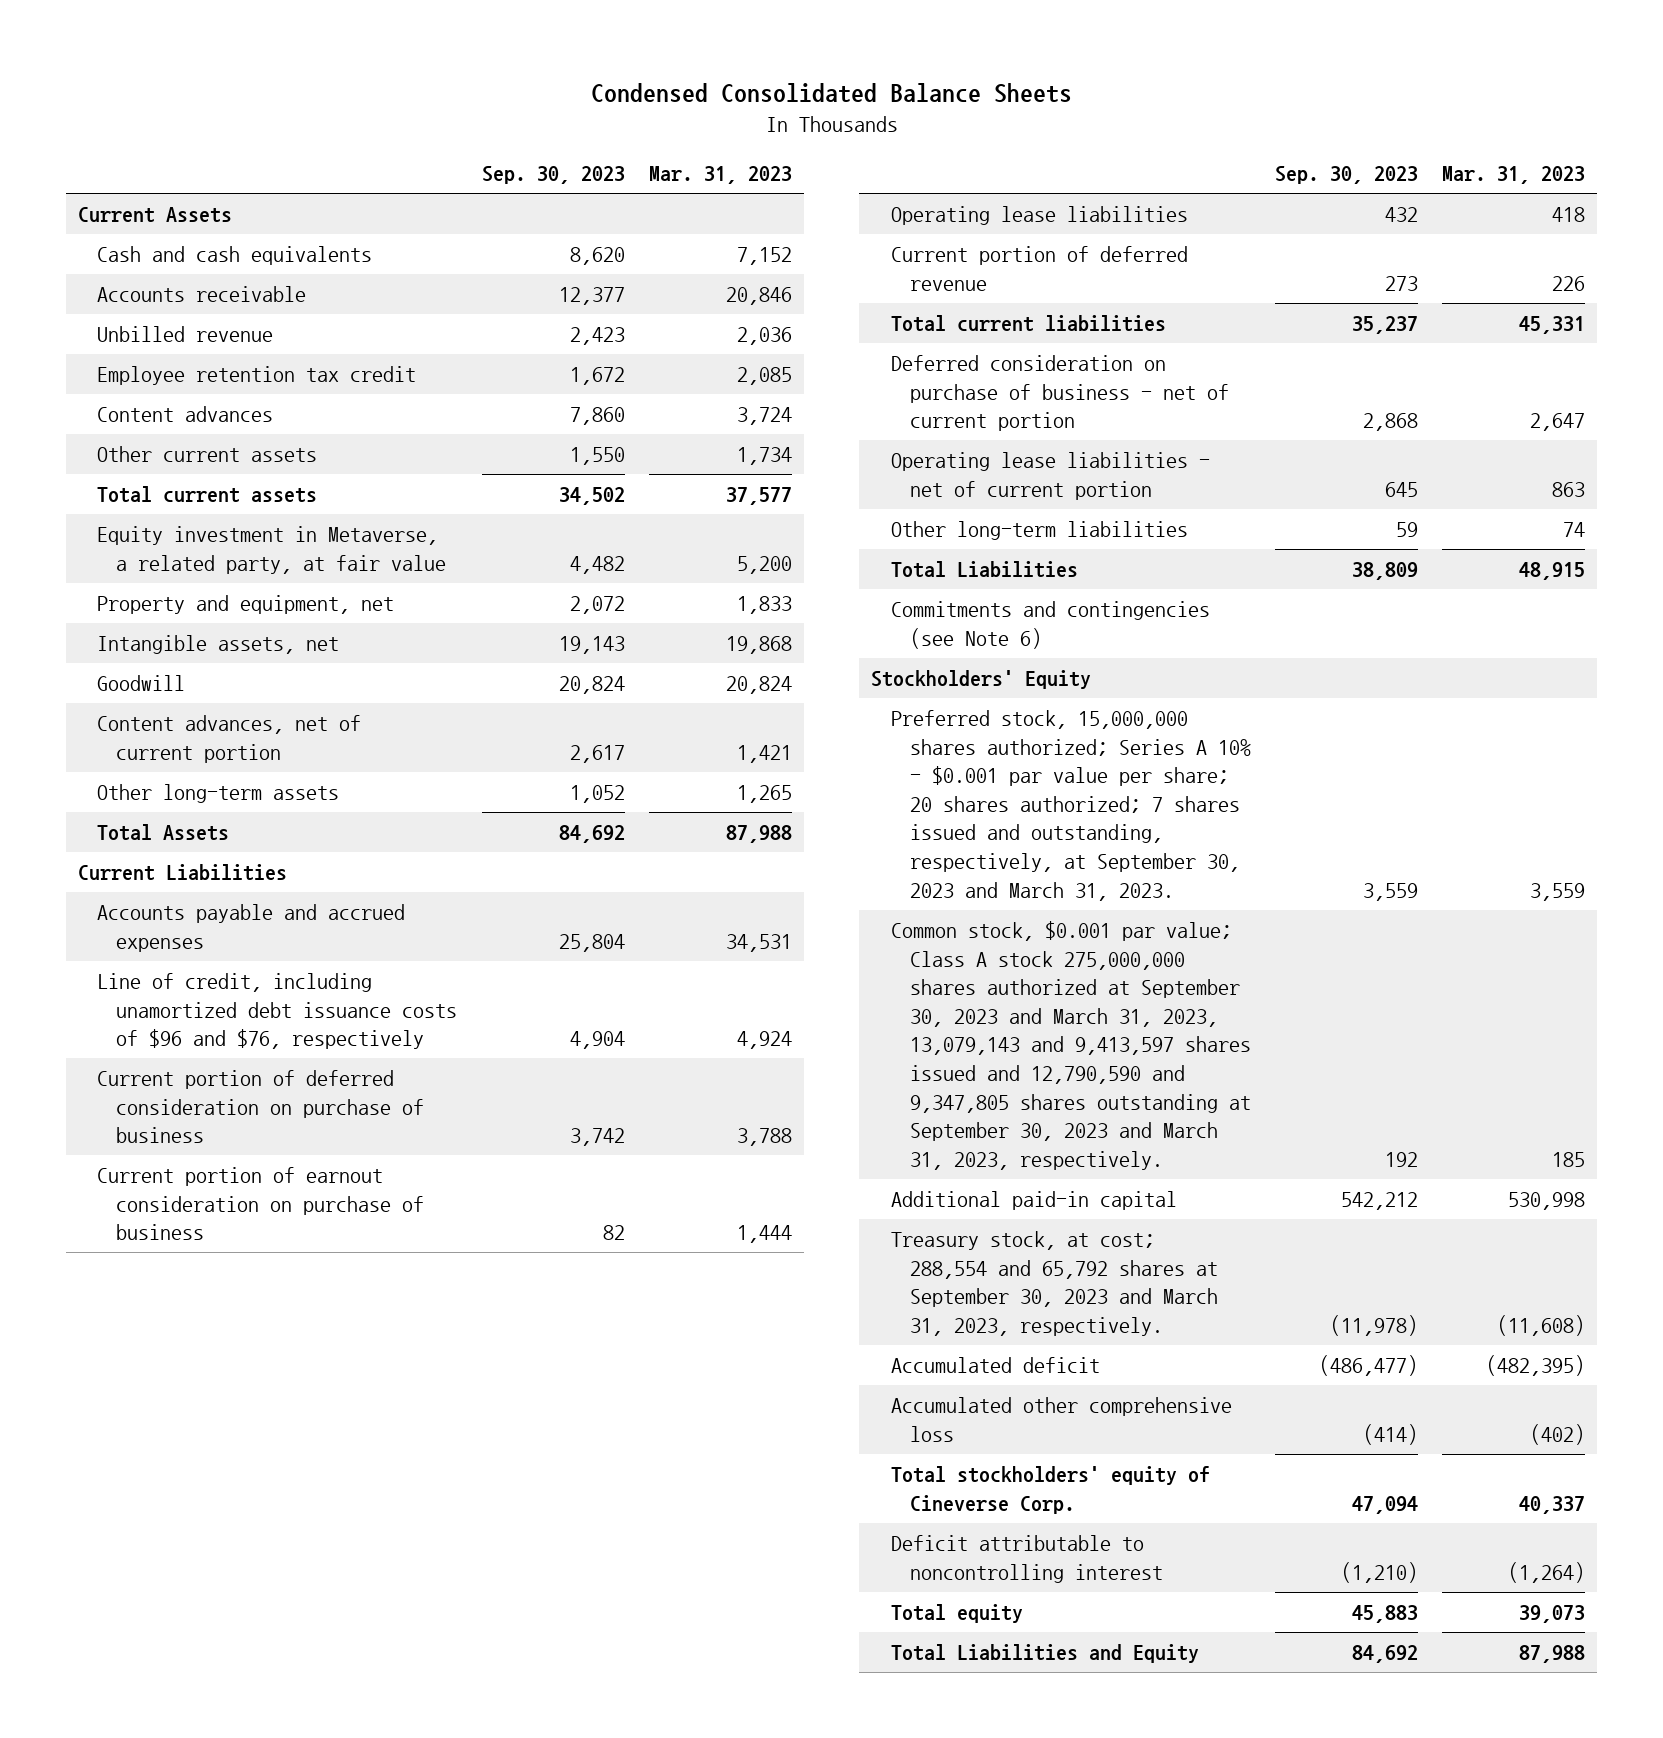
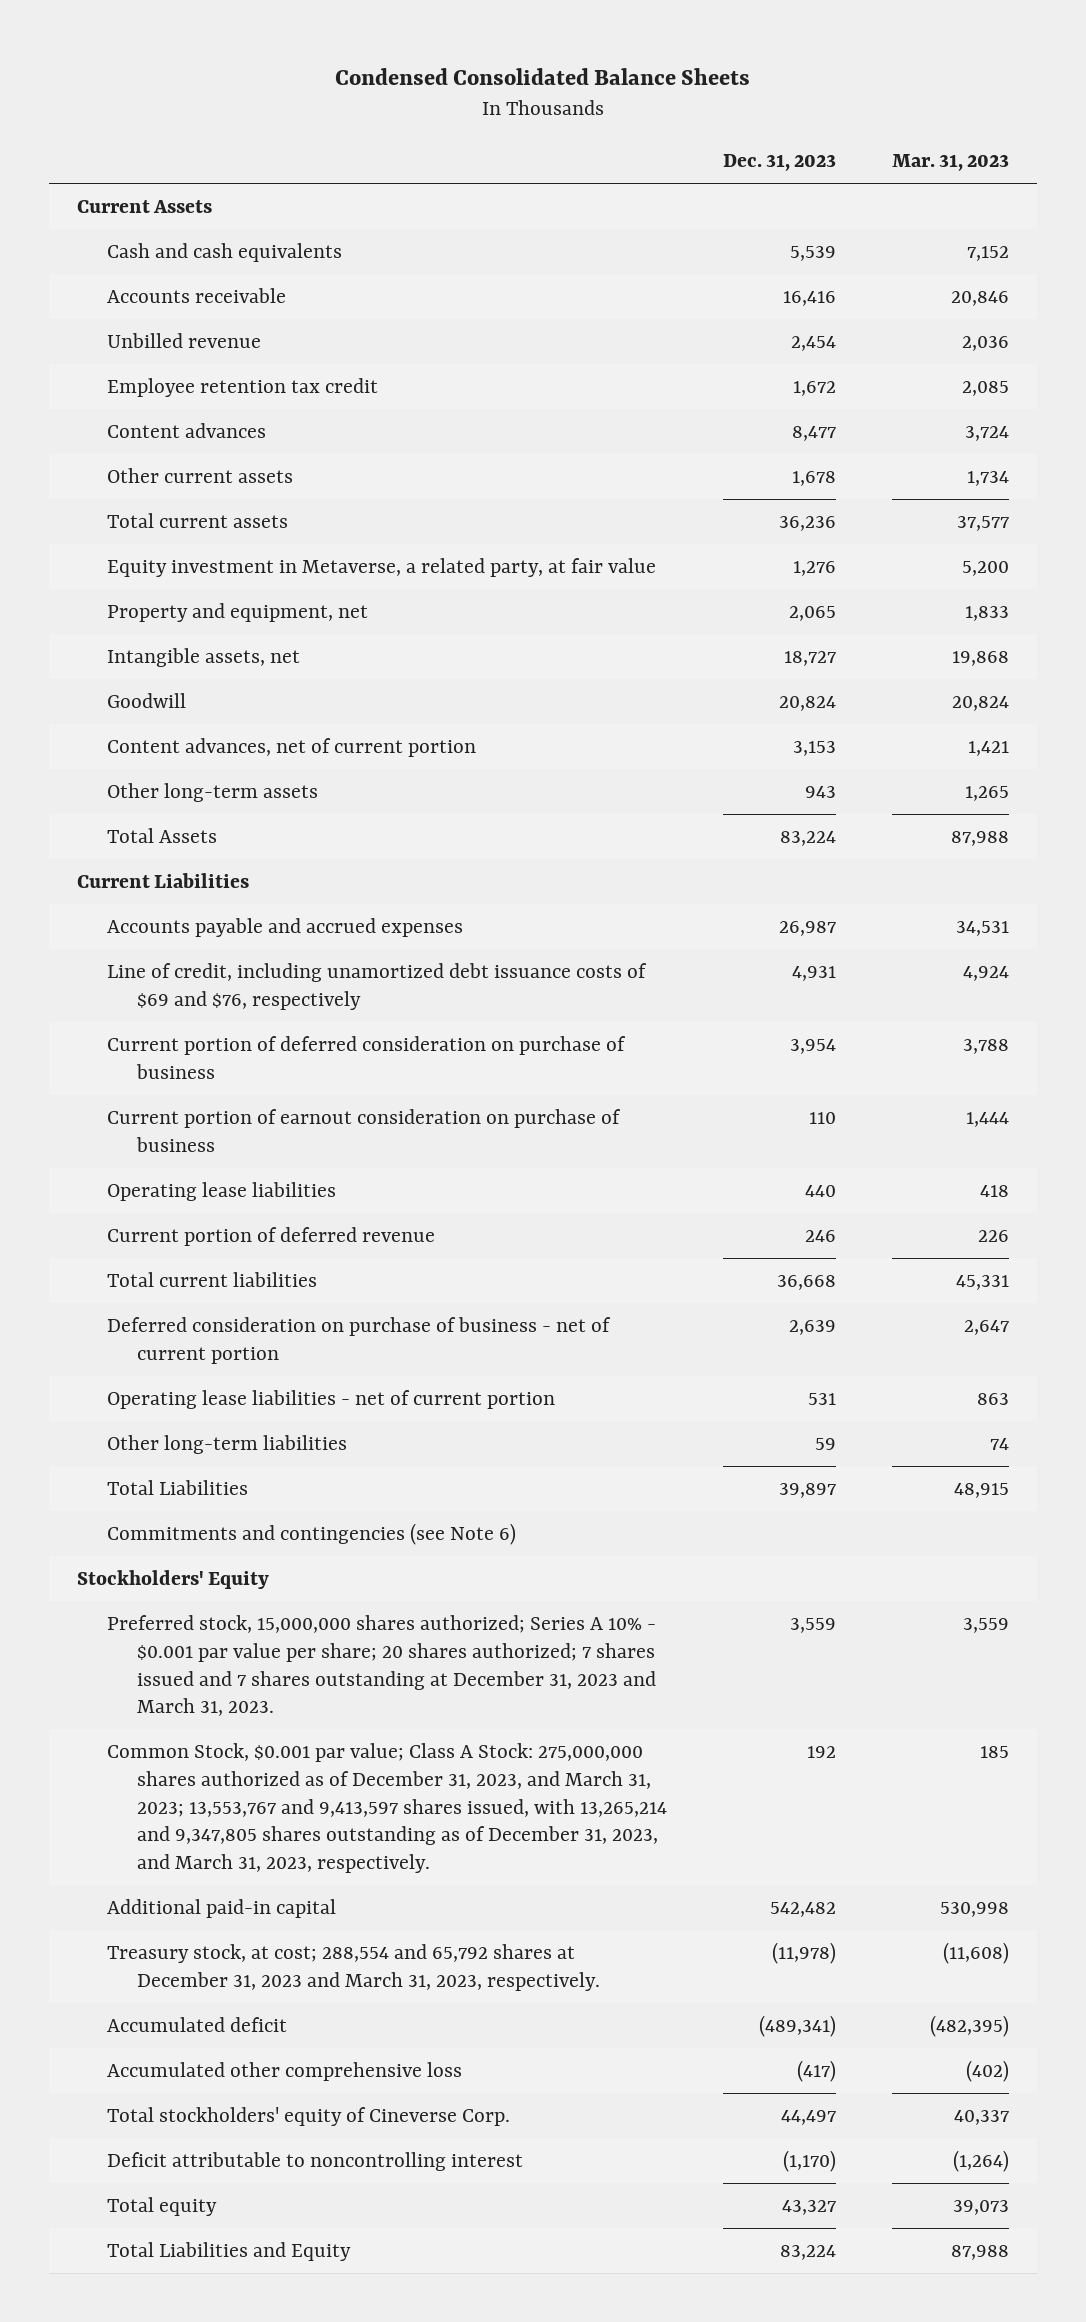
- | Sep. 30, 2023 | Mar. 31, 2023
+ | Dec. 31, 2023 | Mar. 31, 2023
- Line of credit, including unamortized debt issuance costs of $96 and $76, respectively | 4,904 | 4,924
+ Line of credit, including unamortized debt issuance costs of $69 and $76, respectively | 4,931 | 4,924
- Preferred stock, 15,000,000 shares authorized; Series A 10% - $0.001 par value per share; 20 shares authorized; 7 shares issued and outstanding, respectively, at September 30, 2023 and March 31, 2023. | 3,559 | 3,559
- Common stock, $0.001 par value; Class A stock 275,000,000 shares authorized at September 30, 2023 and March 31, 2023, 13,079,143 and 9,413,597 shares issued and 12,790,590 and 9,347,805 shares outstanding at September 30, 2023 and March 31, 2023, respectively. | 192 | 185
+ Preferred stock, 15,000,000 shares authorized; Series A 10% - $0.001 par value per share; 20 shares authorized; 7 shares issued and 7 shares outstanding at December 31, 2023 and March 31, 2023. | 3,559 | 3,559
+ Common Stock, $0.001 par value; Class A Stock: 275,000,000 shares authorized as of December 31, 2023, and March 31, 2023; 13,553,767 and 9,413,597 shares issued, with 13,265,214 and 9,347,805 shares outstanding as of December 31, 2023, and March 31, 2023, respectively. | 192 | 185
- Treasury stock, at cost; 288,554 and 65,792 shares at September 30, 2023 and March 31, 2023, respectively. | (11,978) | (11,608)
+ Treasury stock, at cost; 288,554 and 65,792 shares at December 31, 2023 and March 31, 2023, respectively. | (11,978) | (11,608)

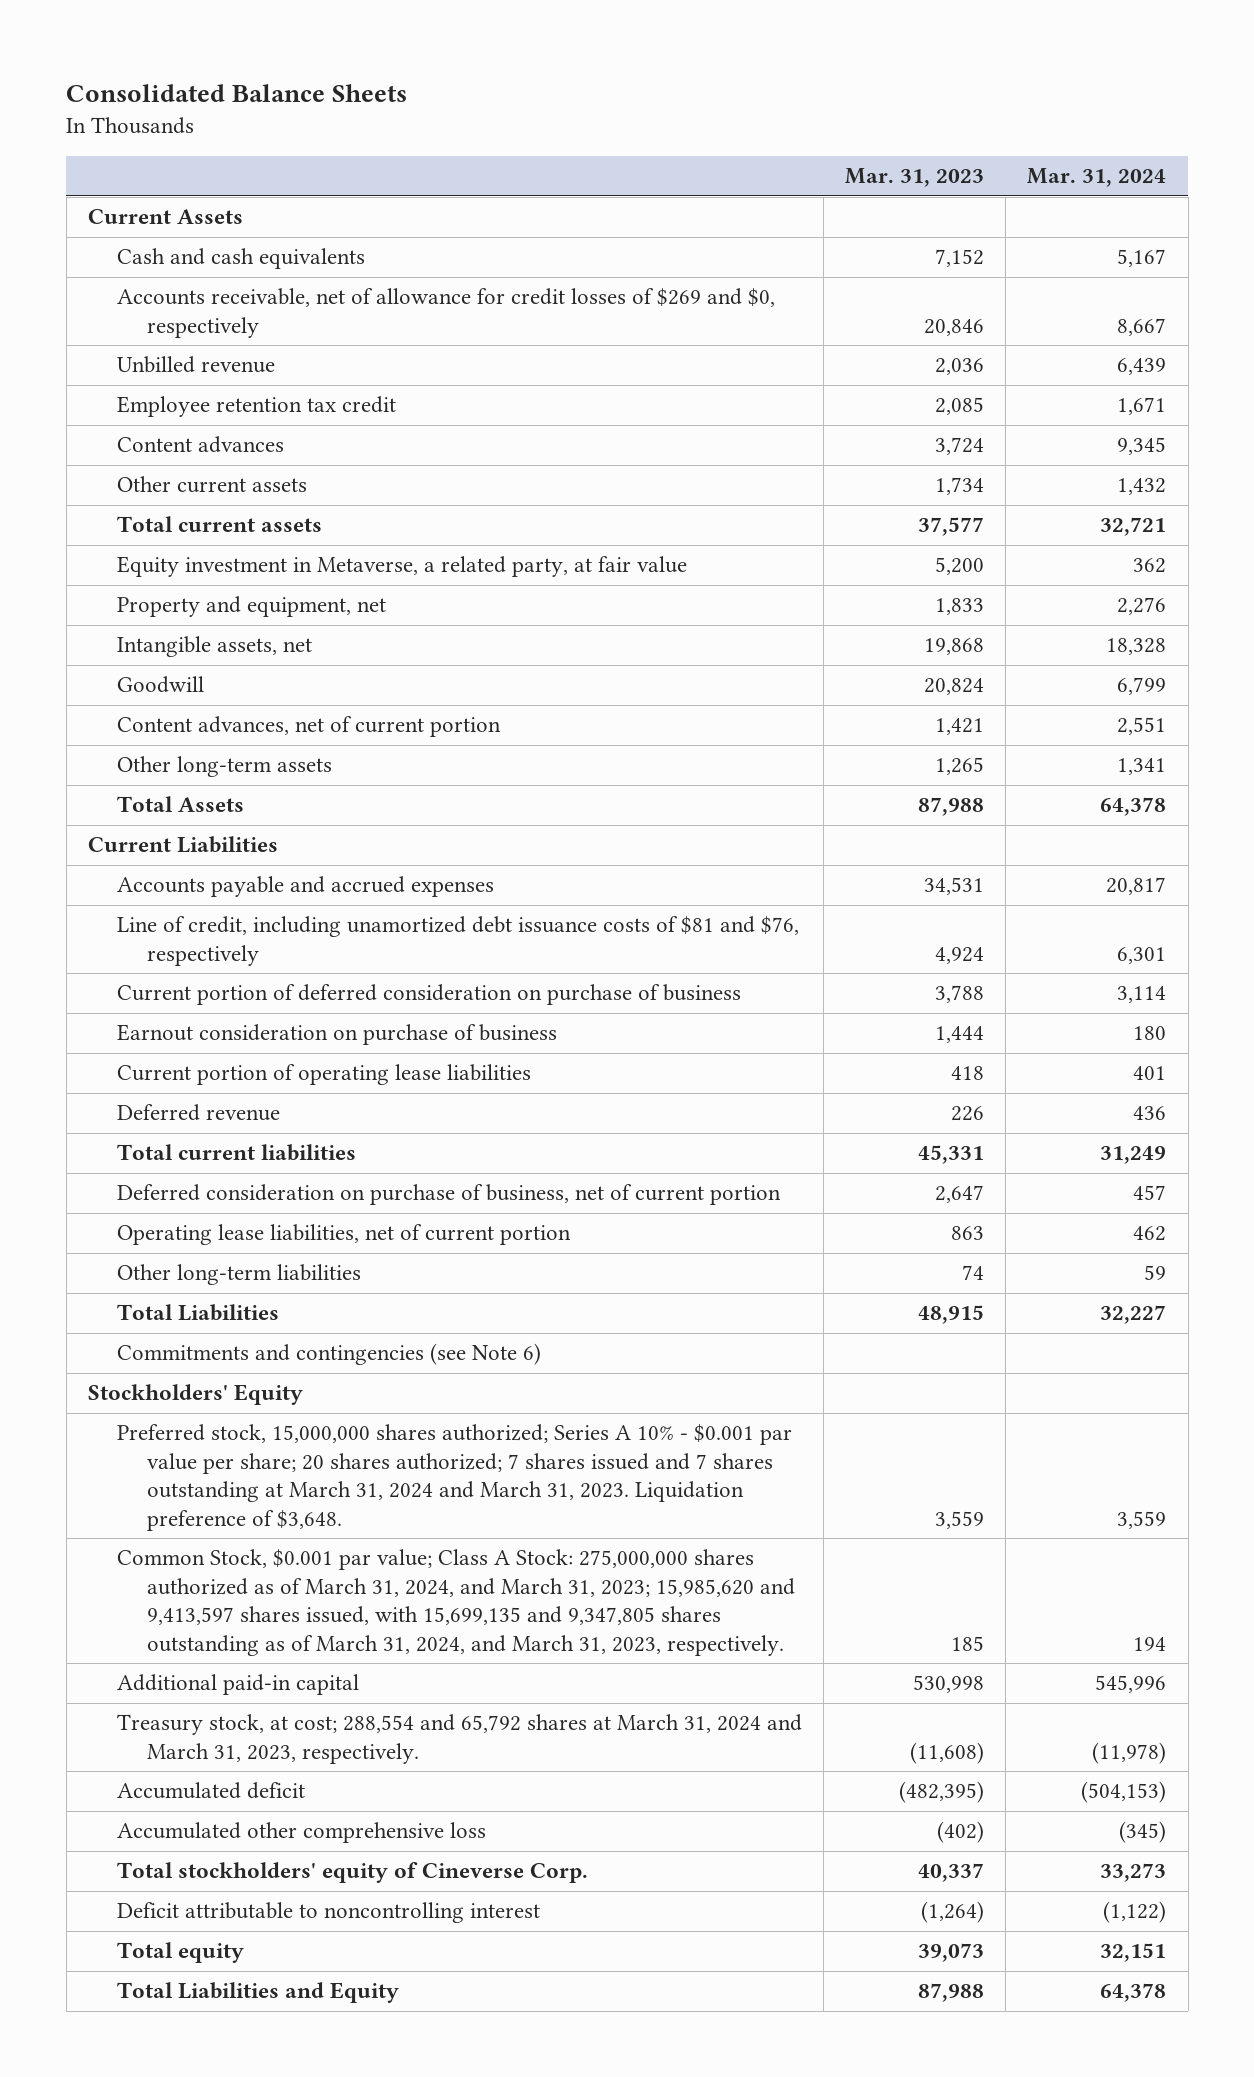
- Condensed Consolidated Balance Sheets
+ Consolidated Balance Sheets
- | Dec. 31, 2023 | Mar. 31, 2023
+ | Mar. 31, 2023 | Mar. 31, 2024
- Accounts receivable | 16,416 | 20,846
+ Accounts receivable, net of allowance for credit losses of $269 and $0, respectively | 20,846 | 8,667
- Line of credit, including unamortized debt issuance costs of $69 and $76, respectively | 4,931 | 4,924
+ Line of credit, including unamortized debt issuance costs of $81 and $76, respectively | 4,924 | 6,301
- Current portion of earnout consideration on purchase of business | 110 | 1,444
- Operating lease liabilities | 440 | 418
- Current portion of deferred revenue | 246 | 226
+ Earnout consideration on purchase of business | 1,444 | 180
+ Current portion of operating lease liabilities | 418 | 401
+ Deferred revenue | 226 | 436
- Deferred consideration on purchase of business - net of current portion | 2,639 | 2,647
- Operating lease liabilities - net of current portion | 531 | 863
+ Deferred consideration on purchase of business, net of current portion | 2,647 | 457
+ Operating lease liabilities, net of current portion | 863 | 462
- Preferred stock, 15,000,000 shares authorized; Series A 10% - $0.001 par value per share; 20 shares authorized; 7 shares issued and 7 shares outstanding at December 31, 2023 and March 31, 2023. | 3,559 | 3,559
- Common Stock, $0.001 par value; Class A Stock: 275,000,000 shares authorized as of December 31, 2023, and March 31, 2023; 13,553,767 and 9,413,597 shares issued, with 13,265,214 and 9,347,805 shares outstanding as of December 31, 2023, and March 31, 2023, respectively. | 192 | 185
+ Preferred stock, 15,000,000 shares authorized; Series A 10% - $0.001 par value per share; 20 shares authorized; 7 shares issued and 7 shares outstanding at March 31, 2024 and March 31, 2023. Liquidation preference of $3,648. | 3,559 | 3,559
+ Common Stock, $0.001 par value; Class A Stock: 275,000,000 shares authorized as of March 31, 2024, and March 31, 2023; 15,985,620 and 9,413,597 shares issued, with 15,699,135 and 9,347,805 shares outstanding as of March 31, 2024, and March 31, 2023, respectively. | 185 | 194
- Treasury stock, at cost; 288,554 and 65,792 shares at December 31, 2023 and March 31, 2023, respectively. | (11,978) | (11,608)
+ Treasury stock, at cost; 288,554 and 65,792 shares at March 31, 2024 and March 31, 2023, respectively. | (11,608) | (11,978)

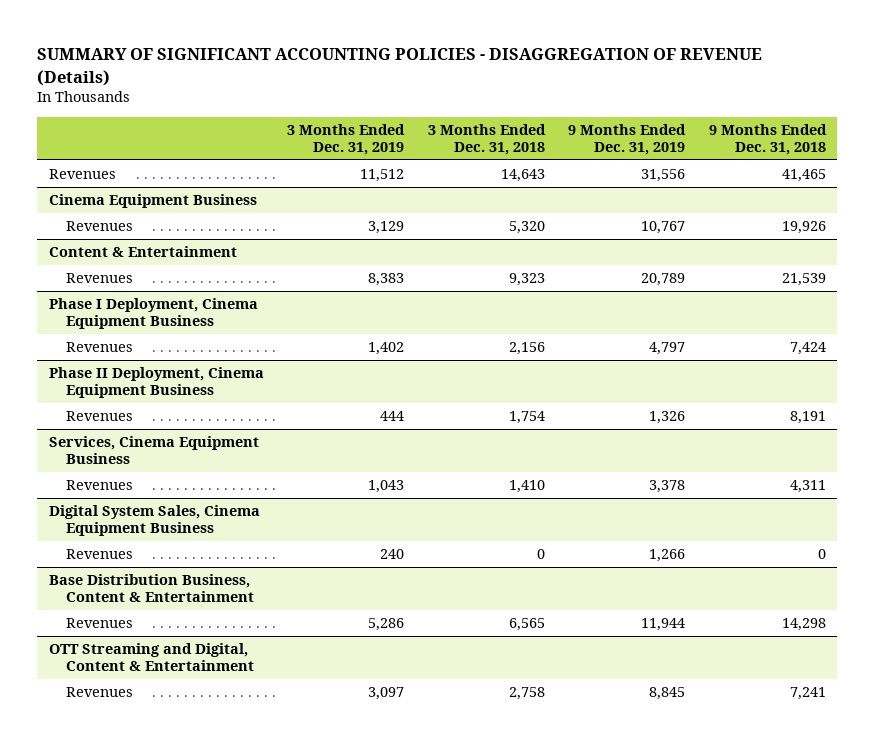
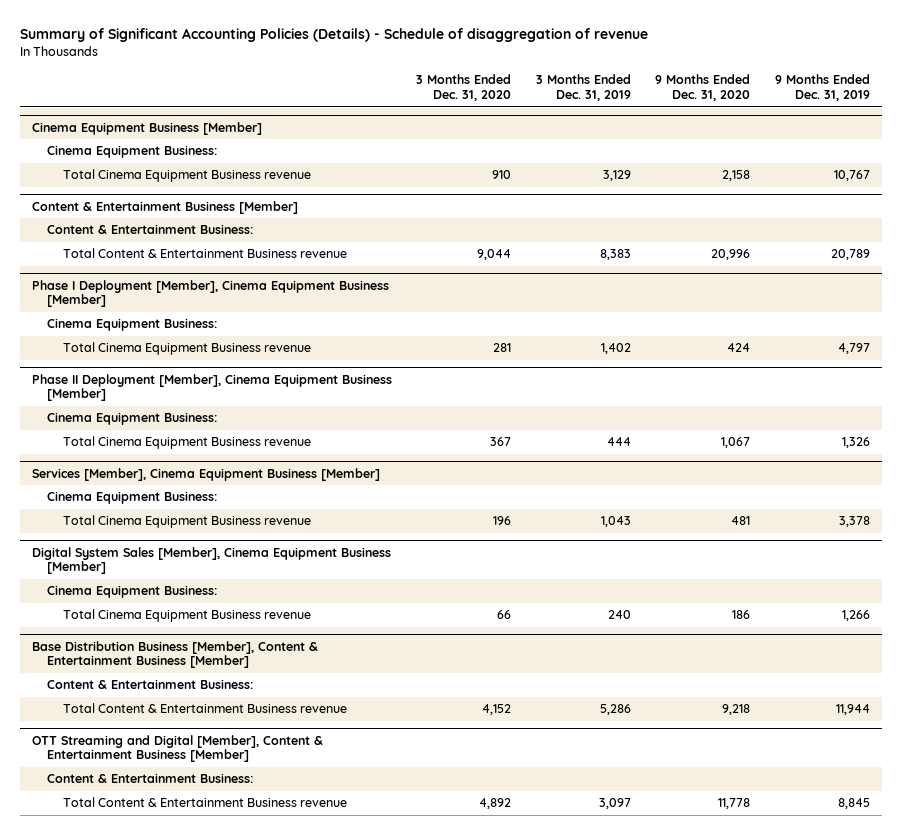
- SUMMARY OF SIGNIFICANT ACCOUNTING POLICIES - DISAGGREGATION OF REVENUE (Details)
+ Summary of Significant Accounting Policies (Details) - Schedule of disaggregation of revenue
- | 3 Months Ended Dec. 31, 2019 | 3 Months Ended Dec. 31, 2018 | 9 Months Ended Dec. 31, 2019 | 9 Months Ended Dec. 31, 2018
+ | 3 Months Ended Dec. 31, 2020 | 3 Months Ended Dec. 31, 2019 | 9 Months Ended Dec. 31, 2020 | 9 Months Ended Dec. 31, 2019
- Revenues | 11,512 | 14,643 | 31,556 | 41,465
- Cinema Equipment Business
- Revenues | 3,129 | 5,320 | 10,767 | 19,926
- Content & Entertainment
- Revenues | 8,383 | 9,323 | 20,789 | 21,539
- Phase I Deployment, Cinema Equipment Business
- Revenues | 1,402 | 2,156 | 4,797 | 7,424
- Phase II Deployment, Cinema Equipment Business
- Revenues | 444 | 1,754 | 1,326 | 8,191
- Services, Cinema Equipment Business
- Revenues | 1,043 | 1,410 | 3,378 | 4,311
- Digital System Sales, Cinema Equipment Business
- Revenues | 240 | 0 | 1,266 | 0
- Base Distribution Business, Content & Entertainment
- Revenues | 5,286 | 6,565 | 11,944 | 14,298
- OTT Streaming and Digital, Content & Entertainment
- Revenues | 3,097 | 2,758 | 8,845 | 7,241
+ Cinema Equipment Business [Member]
+ Cinema Equipment Business:
+ Total Cinema Equipment Business revenue | 910 | 3,129 | 2,158 | 10,767
+ Content & Entertainment Business [Member]
+ Content & Entertainment Business:
+ Total Content & Entertainment Business revenue | 9,044 | 8,383 | 20,996 | 20,789
+ Phase I Deployment [Member], Cinema Equipment Business [Member]
+ Cinema Equipment Business:
+ Total Cinema Equipment Business revenue | 281 | 1,402 | 424 | 4,797
+ Phase II Deployment [Member], Cinema Equipment Business [Member]
+ Cinema Equipment Business:
+ Total Cinema Equipment Business revenue | 367 | 444 | 1,067 | 1,326
+ Services [Member], Cinema Equipment Business [Member]
+ Cinema Equipment Business:
+ Total Cinema Equipment Business revenue | 196 | 1,043 | 481 | 3,378
+ Digital System Sales [Member], Cinema Equipment Business [Member]
+ Cinema Equipment Business:
+ Total Cinema Equipment Business revenue | 66 | 240 | 186 | 1,266
+ Base Distribution Business [Member], Content & Entertainment Business [Member]
+ Content & Entertainment Business:
+ Total Content & Entertainment Business revenue | 4,152 | 5,286 | 9,218 | 11,944
+ OTT Streaming and Digital [Member], Content & Entertainment Business [Member]
+ Content & Entertainment Business:
+ Total Content & Entertainment Business revenue | 4,892 | 3,097 | 11,778 | 8,845

